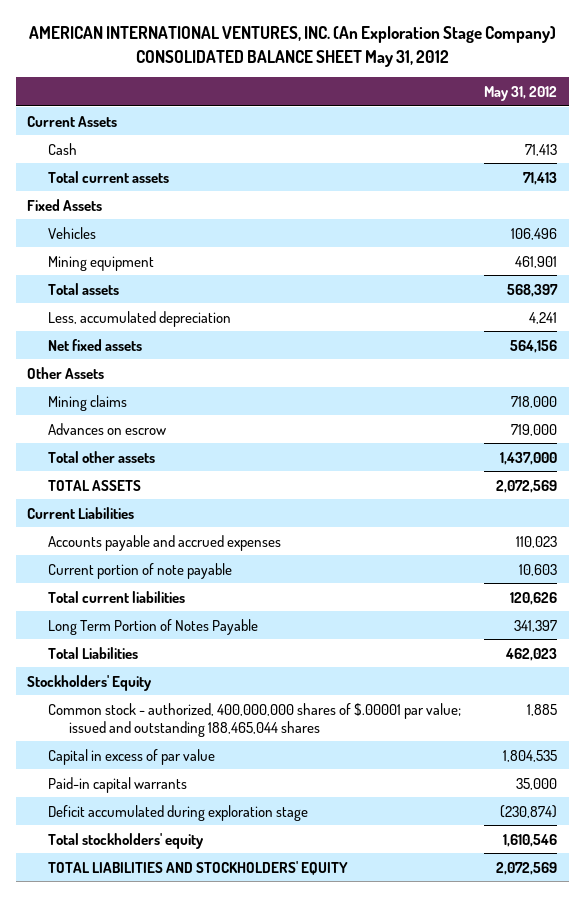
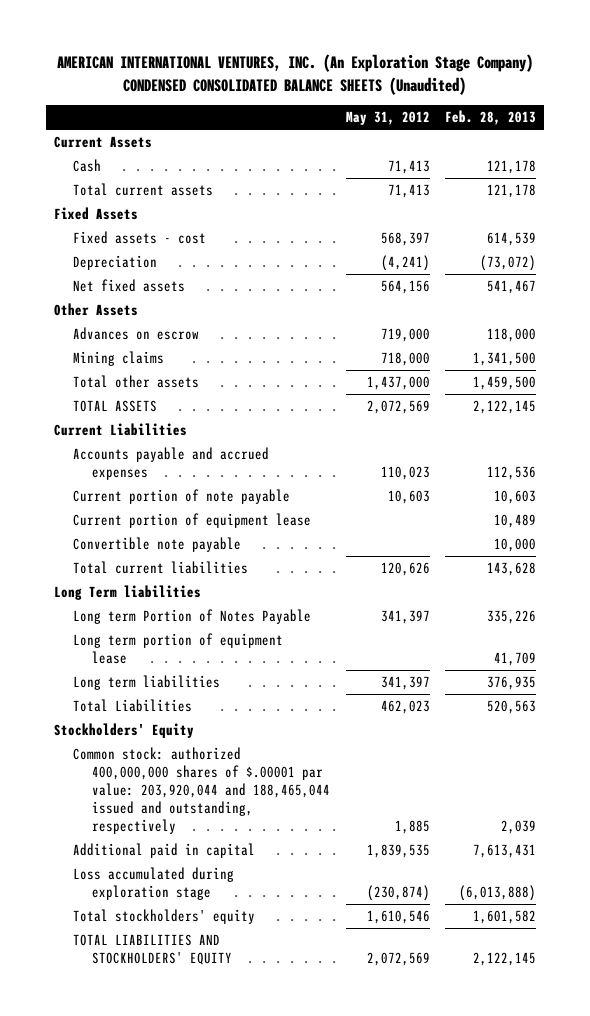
- AMERICAN INTERNATIONAL VENTURES, INC. (An Exploration Stage Company) CONSOLIDATED BALANCE SHEET May 31, 2012
+ AMERICAN INTERNATIONAL VENTURES, INC. (An Exploration Stage Company) CONDENSED CONSOLIDATED BALANCE SHEETS (Unaudited)
- | May 31, 2012
+ | May 31, 2012 | Feb. 28, 2013
- Vehicles | 106,496
- Mining equipment | 461,901
- Total assets | 568,397
- Less, accumulated depreciation | 4,241
+ Fixed assets - cost | 568,397 | 614,539
+ Depreciation | (4,241) | (73,072)
moved down: Mining claims | 718,000 | 1,341,500
+ Current portion of equipment lease | | 10,489
+ Convertible note payable | | 10,000
- Long Term Portion of Notes Payable | 341,397
+ Long Term liabilities
+ Long term Portion of Notes Payable | 341,397 | 335,226
+ Long term portion of equipment lease | | 41,709
+ Long term liabilities | 341,397 | 376,935
- Common stock - authorized, 400,000,000 shares of $.00001 par value; issued and outstanding 188,465,044 shares | 1,885
- Capital in excess of par value | 1,804,535
- Paid-in capital warrants | 35,000
- Deficit accumulated during exploration stage | (230,874)
+ Common stock: authorized 400,000,000 shares of $.00001 par value: 203,920,044 and 188,465,044 issued and outstanding, respectively | 1,885 | 2,039
+ Additional paid in capital | 1,839,535 | 7,613,431
+ Loss accumulated during exploration stage | (230,874) | (6,013,888)

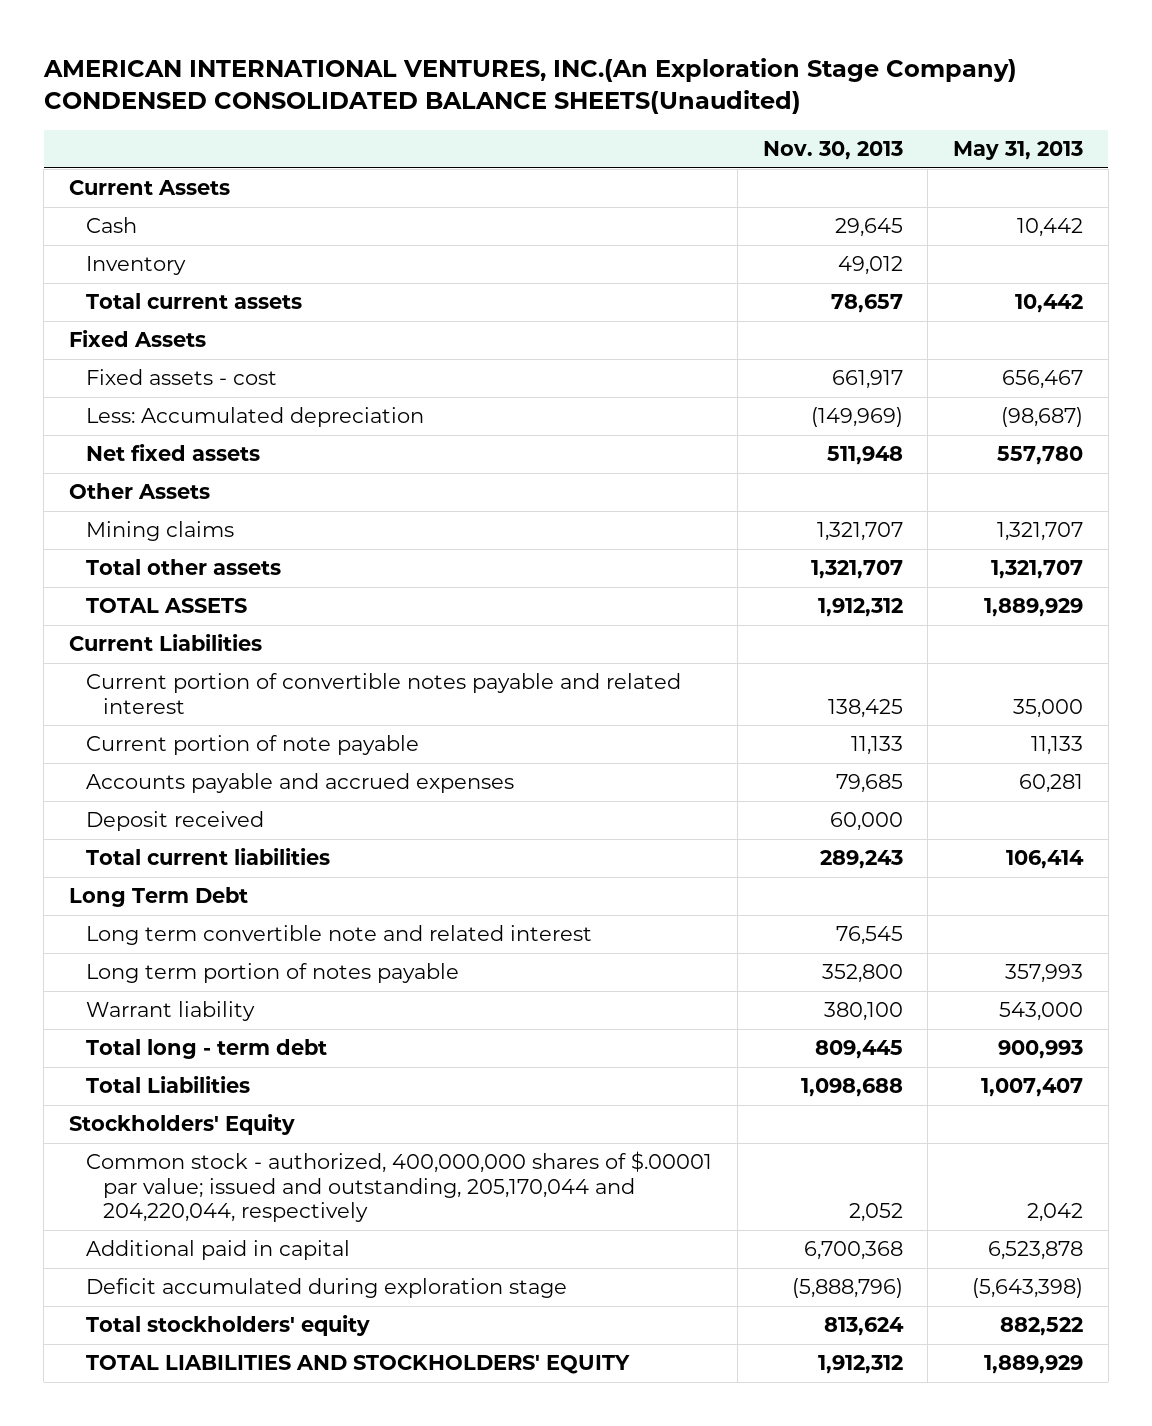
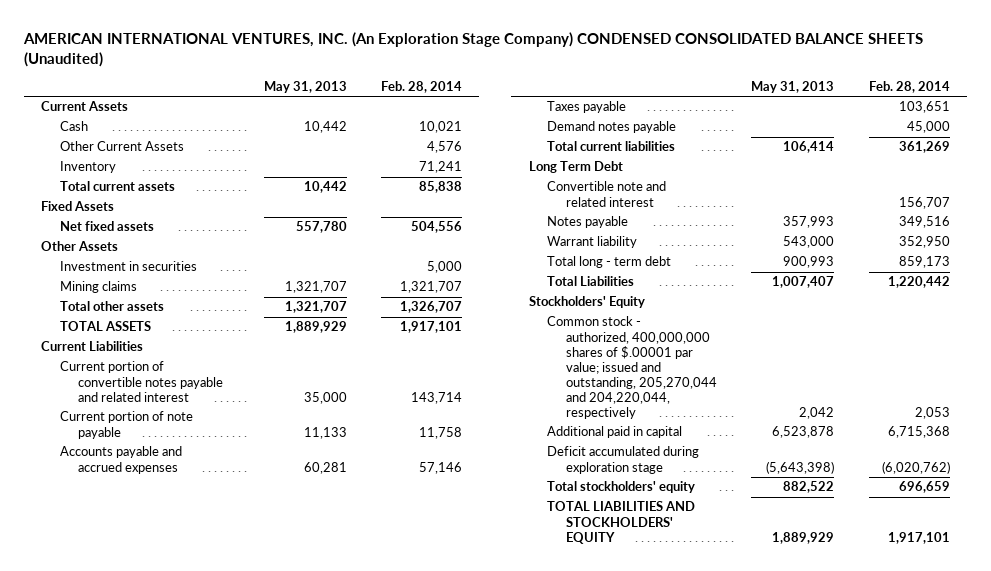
- AMERICAN INTERNATIONAL VENTURES, INC.(An Exploration Stage Company) CONDENSED CONSOLIDATED BALANCE SHEETS(Unaudited)
+ AMERICAN INTERNATIONAL VENTURES, INC. (An Exploration Stage Company) CONDENSED CONSOLIDATED BALANCE SHEETS (Unaudited)
- | Nov. 30, 2013 | May 31, 2013
+ | May 31, 2013 | Feb. 28, 2014
+ Other Current Assets | | 4,576
- Fixed assets - cost | 661,917 | 656,467
- Less: Accumulated depreciation | (149,969) | (98,687)
+ Investment in securities | | 5,000
- Deposit received | 60,000 |
+ Taxes payable | | 103,651
+ Demand notes payable | | 45,000
- Long term convertible note and related interest | 76,545 |
- Long term portion of notes payable | 352,800 | 357,993
+ Convertible note and related interest | | 156,707
+ Notes payable | 357,993 | 349,516
- Common stock - authorized, 400,000,000 shares of $.00001 par value; issued and outstanding, 205,170,044 and 204,220,044, respectively | 2,052 | 2,042
+ Common stock - authorized, 400,000,000 shares of $.00001 par value; issued and outstanding, 205,270,044 and 204,220,044, respectively | 2,042 | 2,053

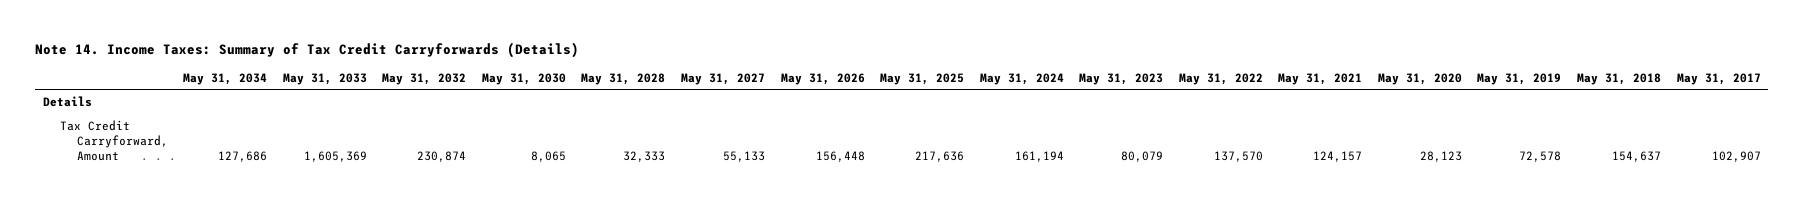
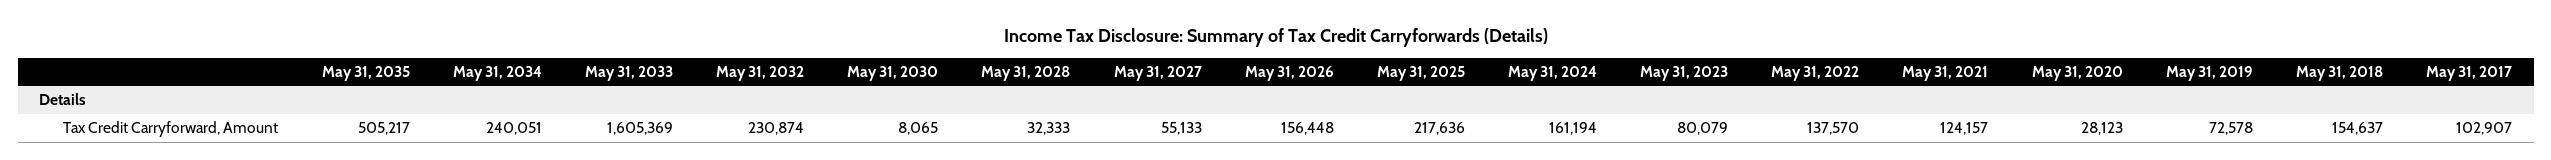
- Note 14. Income Taxes: Summary of Tax Credit Carryforwards (Details)
+ Income Tax Disclosure: Summary of Tax Credit Carryforwards (Details)
- | May 31, 2034 | May 31, 2033 | May 31, 2032 | May 31, 2030 | May 31, 2028 | May 31, 2027 | May 31, 2026 | May 31, 2025 | May 31, 2024 | May 31, 2023 | May 31, 2022 | May 31, 2021 | May 31, 2020 | May 31, 2019 | May 31, 2018 | May 31, 2017
+ | May 31, 2035 | May 31, 2034 | May 31, 2033 | May 31, 2032 | May 31, 2030 | May 31, 2028 | May 31, 2027 | May 31, 2026 | May 31, 2025 | May 31, 2024 | May 31, 2023 | May 31, 2022 | May 31, 2021 | May 31, 2020 | May 31, 2019 | May 31, 2018 | May 31, 2017
- Tax Credit Carryforward, Amount | 127,686 | 1,605,369 | 230,874 | 8,065 | 32,333 | 55,133 | 156,448 | 217,636 | 161,194 | 80,079 | 137,570 | 124,157 | 28,123 | 72,578 | 154,637 | 102,907
+ Tax Credit Carryforward, Amount | 505,217 | 240,051 | 1,605,369 | 230,874 | 8,065 | 32,333 | 55,133 | 156,448 | 217,636 | 161,194 | 80,079 | 137,570 | 124,157 | 28,123 | 72,578 | 154,637 | 102,907

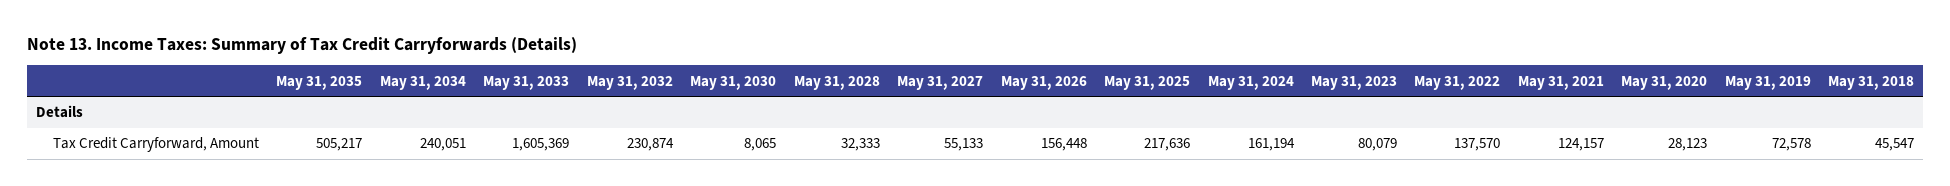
- Income Tax Disclosure: Summary of Tax Credit Carryforwards (Details)
+ Note 13. Income Taxes: Summary of Tax Credit Carryforwards (Details)
- | May 31, 2035 | May 31, 2034 | May 31, 2033 | May 31, 2032 | May 31, 2030 | May 31, 2028 | May 31, 2027 | May 31, 2026 | May 31, 2025 | May 31, 2024 | May 31, 2023 | May 31, 2022 | May 31, 2021 | May 31, 2020 | May 31, 2019 | May 31, 2018 | May 31, 2017
+ | May 31, 2035 | May 31, 2034 | May 31, 2033 | May 31, 2032 | May 31, 2030 | May 31, 2028 | May 31, 2027 | May 31, 2026 | May 31, 2025 | May 31, 2024 | May 31, 2023 | May 31, 2022 | May 31, 2021 | May 31, 2020 | May 31, 2019 | May 31, 2018
- Tax Credit Carryforward, Amount | 505,217 | 240,051 | 1,605,369 | 230,874 | 8,065 | 32,333 | 55,133 | 156,448 | 217,636 | 161,194 | 80,079 | 137,570 | 124,157 | 28,123 | 72,578 | 154,637 | 102,907
+ Tax Credit Carryforward, Amount | 505,217 | 240,051 | 1,605,369 | 230,874 | 8,065 | 32,333 | 55,133 | 156,448 | 217,636 | 161,194 | 80,079 | 137,570 | 124,157 | 28,123 | 72,578 | 45,547

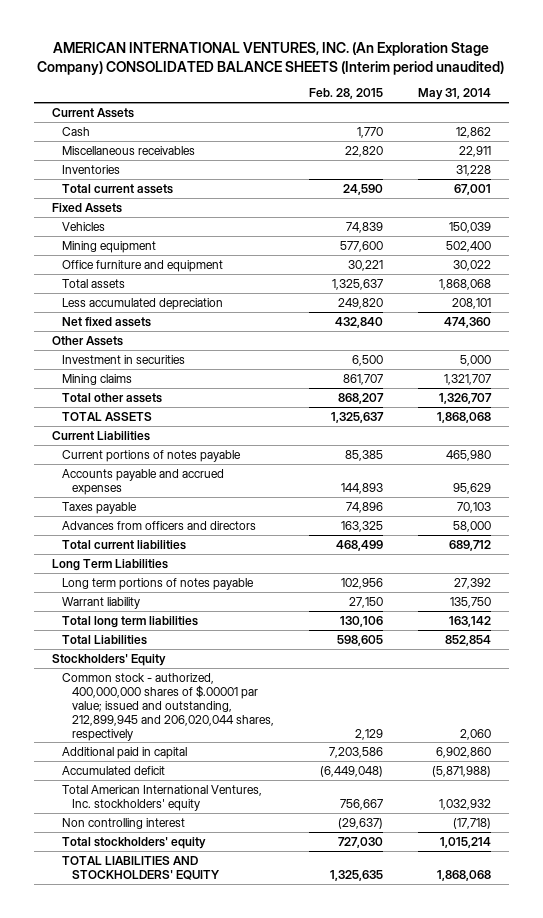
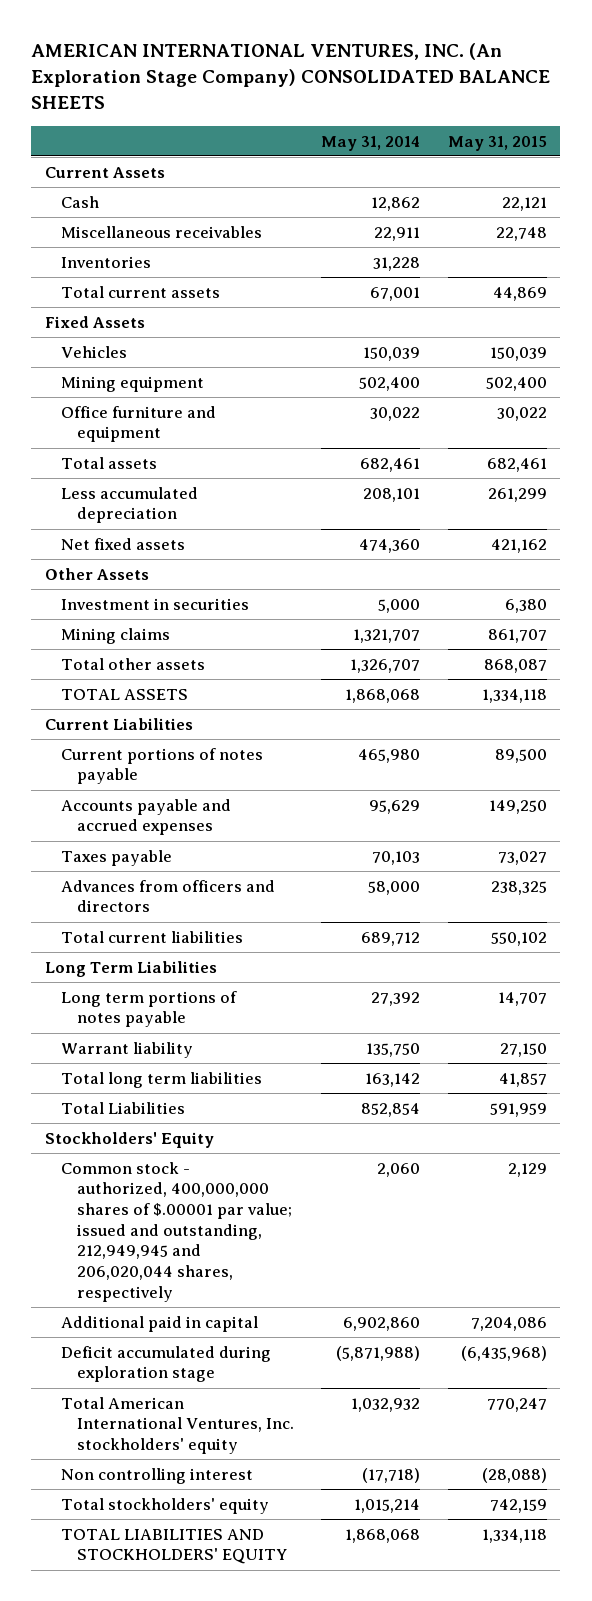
- AMERICAN INTERNATIONAL VENTURES, INC. (An Exploration Stage Company) CONSOLIDATED BALANCE SHEETS (Interim period unaudited)
+ AMERICAN INTERNATIONAL VENTURES, INC. (An Exploration Stage Company) CONSOLIDATED BALANCE SHEETS
- | Feb. 28, 2015 | May 31, 2014
+ | May 31, 2014 | May 31, 2015
- Total assets | 1,325,637 | 1,868,068
+ Total assets | 682,461 | 682,461
- Common stock - authorized, 400,000,000 shares of $.00001 par value; issued and outstanding, 212,899,945 and 206,020,044 shares, respectively | 2,129 | 2,060
+ Common stock - authorized, 400,000,000 shares of $.00001 par value; issued and outstanding, 212,949,945 and 206,020,044 shares, respectively | 2,060 | 2,129
- Accumulated deficit | (6,449,048) | (5,871,988)
+ Deficit accumulated during exploration stage | (5,871,988) | (6,435,968)

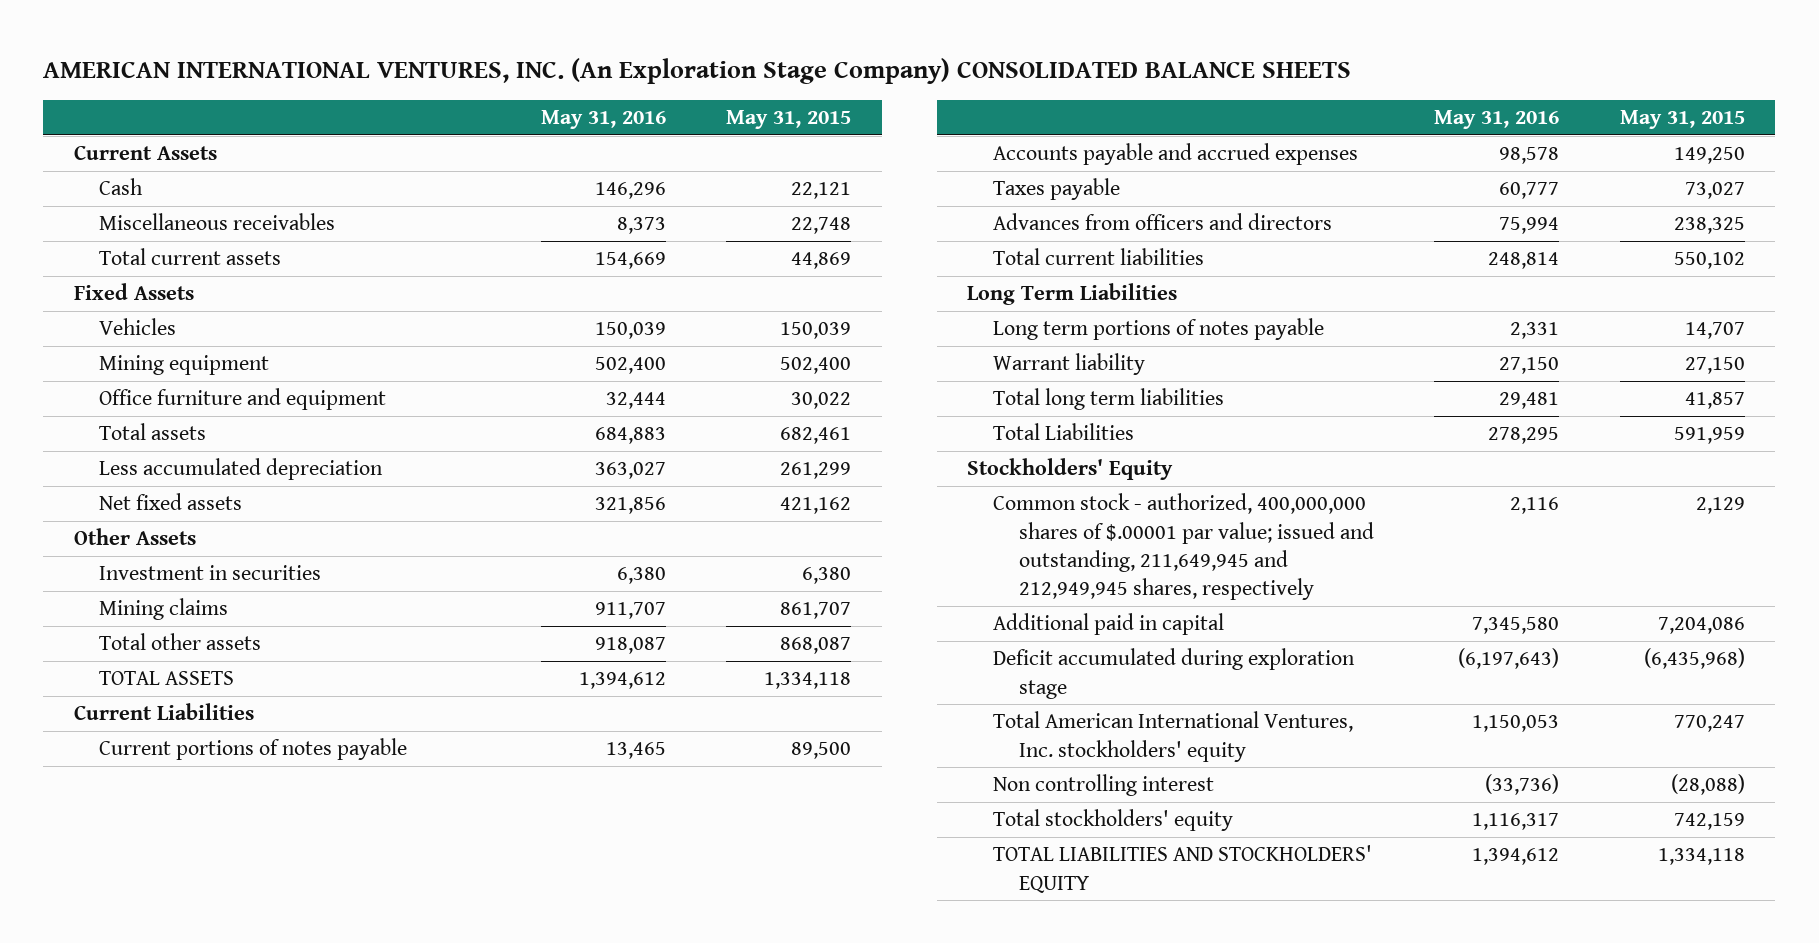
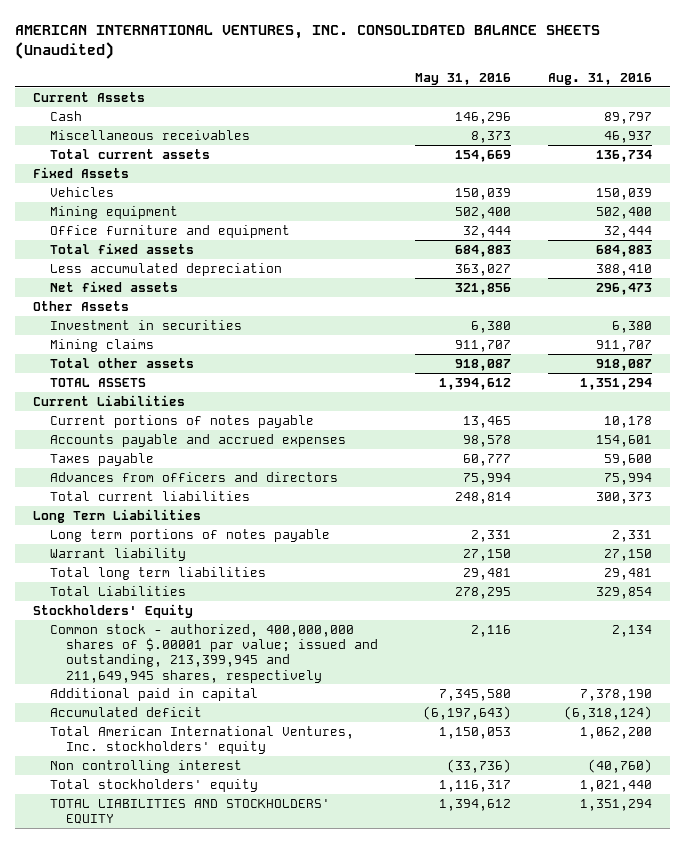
- AMERICAN INTERNATIONAL VENTURES, INC. (An Exploration Stage Company) CONSOLIDATED BALANCE SHEETS
+ AMERICAN INTERNATIONAL VENTURES, INC. CONSOLIDATED BALANCE SHEETS (Unaudited)
- | May 31, 2016 | May 31, 2015
+ | May 31, 2016 | Aug. 31, 2016
- Total assets | 684,883 | 682,461
+ Total fixed assets | 684,883 | 684,883
- Common stock - authorized, 400,000,000 shares of $.00001 par value; issued and outstanding, 211,649,945 and 212,949,945 shares, respectively | 2,116 | 2,129
+ Common stock - authorized, 400,000,000 shares of $.00001 par value; issued and outstanding, 213,399,945 and 211,649,945 shares, respectively | 2,116 | 2,134
- Deficit accumulated during exploration stage | (6,197,643) | (6,435,968)
+ Accumulated deficit | (6,197,643) | (6,318,124)

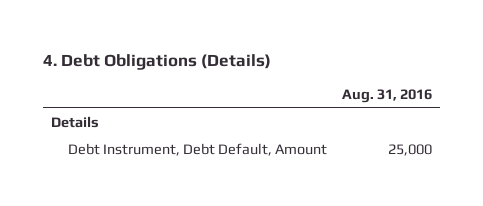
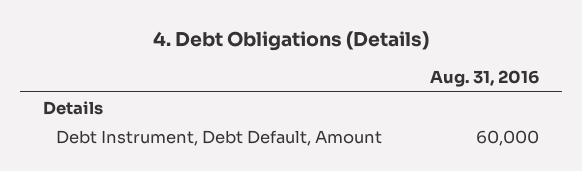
- Debt Instrument, Debt Default, Amount | 25,000
+ Debt Instrument, Debt Default, Amount | 60,000

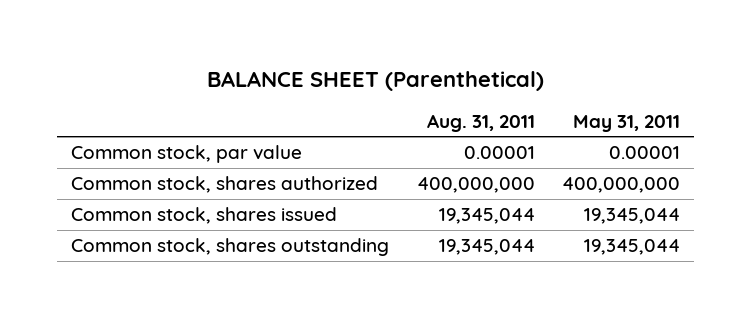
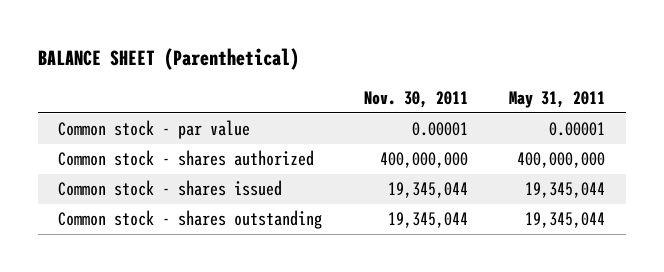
- | Aug. 31, 2011 | May 31, 2011
+ | Nov. 30, 2011 | May 31, 2011
- Common stock, par value | 0.00001 | 0.00001
- Common stock, shares authorized | 400,000,000 | 400,000,000
- Common stock, shares issued | 19,345,044 | 19,345,044
- Common stock, shares outstanding | 19,345,044 | 19,345,044
+ Common stock - par value | 0.00001 | 0.00001
+ Common stock - shares authorized | 400,000,000 | 400,000,000
+ Common stock - shares issued | 19,345,044 | 19,345,044
+ Common stock - shares outstanding | 19,345,044 | 19,345,044

